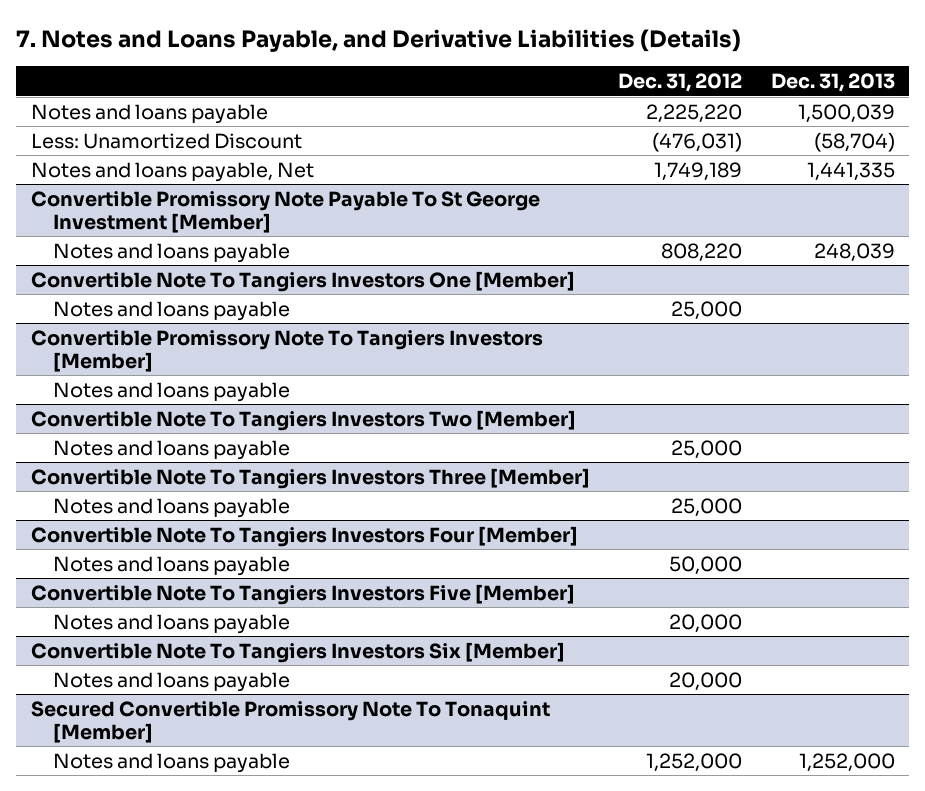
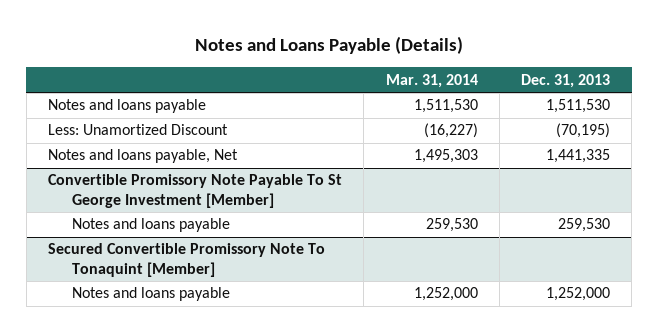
- 7. Notes and Loans Payable, and Derivative Liabilities (Details)
+ Notes and Loans Payable (Details)
- | Dec. 31, 2012 | Dec. 31, 2013
+ | Mar. 31, 2014 | Dec. 31, 2013
- Notes and loans payable | 2,225,220 | 1,500,039
- Less: Unamortized Discount | (476,031) | (58,704)
+ Notes and loans payable | 1,511,530 | 1,511,530
+ Less: Unamortized Discount | (16,227) | (70,195)
@ Convertible Promissory Note Payable To St George Investment [Member]
- Notes and loans payable | 808,220 | 248,039
- Convertible Note To Tangiers Investors One [Member]
- Notes and loans payable | 25,000 |
- Convertible Promissory Note To Tangiers Investors [Member]
- Notes and loans payable
- Convertible Note To Tangiers Investors Two [Member]
- Notes and loans payable | 25,000 |
- Convertible Note To Tangiers Investors Three [Member]
- Notes and loans payable | 25,000 |
- Convertible Note To Tangiers Investors Four [Member]
- Notes and loans payable | 50,000 |
- Convertible Note To Tangiers Investors Five [Member]
- Notes and loans payable | 20,000 |
- Convertible Note To Tangiers Investors Six [Member]
- Notes and loans payable | 20,000 |
@ Convertible Promissory Note Payable To St George Investment [Member]
+ Notes and loans payable | 259,530 | 259,530

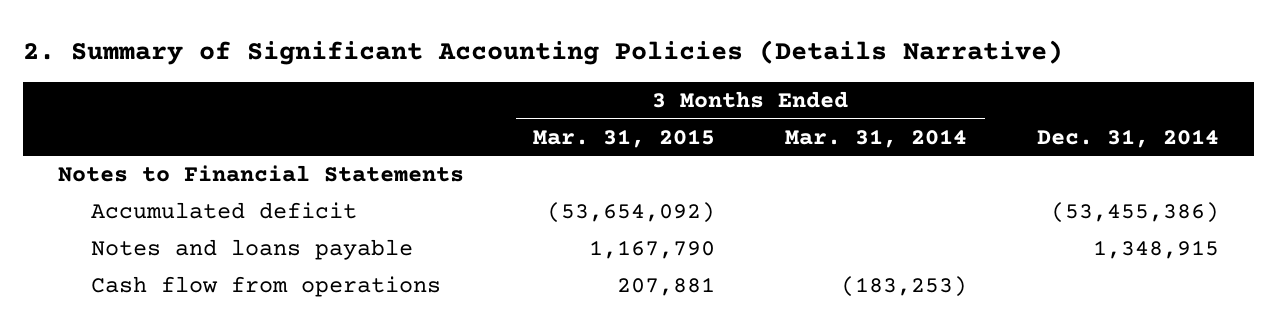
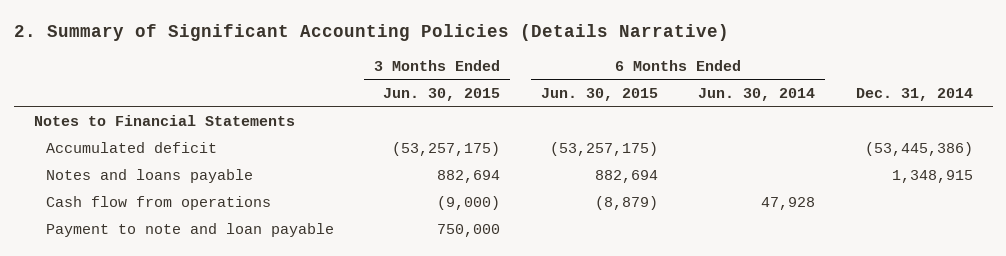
- | 3 Months Ended Mar. 31, 2015 | 3 Months Ended Mar. 31, 2014 | Dec. 31, 2014
+ | 3 Months Ended Jun. 30, 2015 | 6 Months Ended Jun. 30, 2015 | 6 Months Ended Jun. 30, 2014 | Dec. 31, 2014
- Accumulated deficit | (53,654,092) | | (53,455,386)
+ Accumulated deficit | (53,257,175) | (53,257,175) | | (53,445,386)
+ Payment to note and loan payable | 750,000 | | |

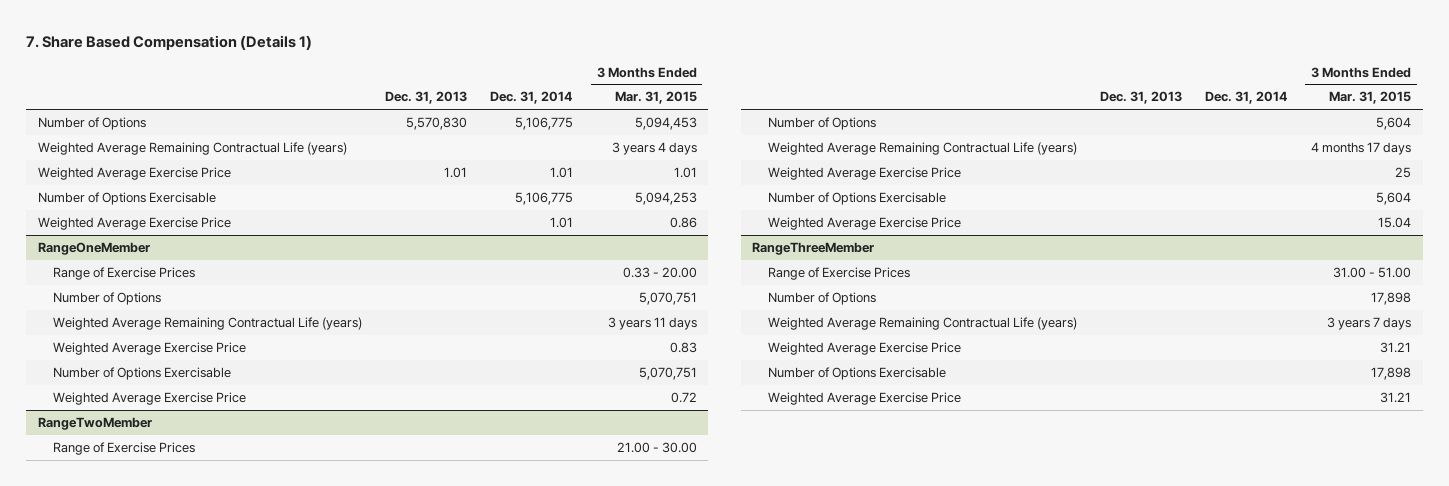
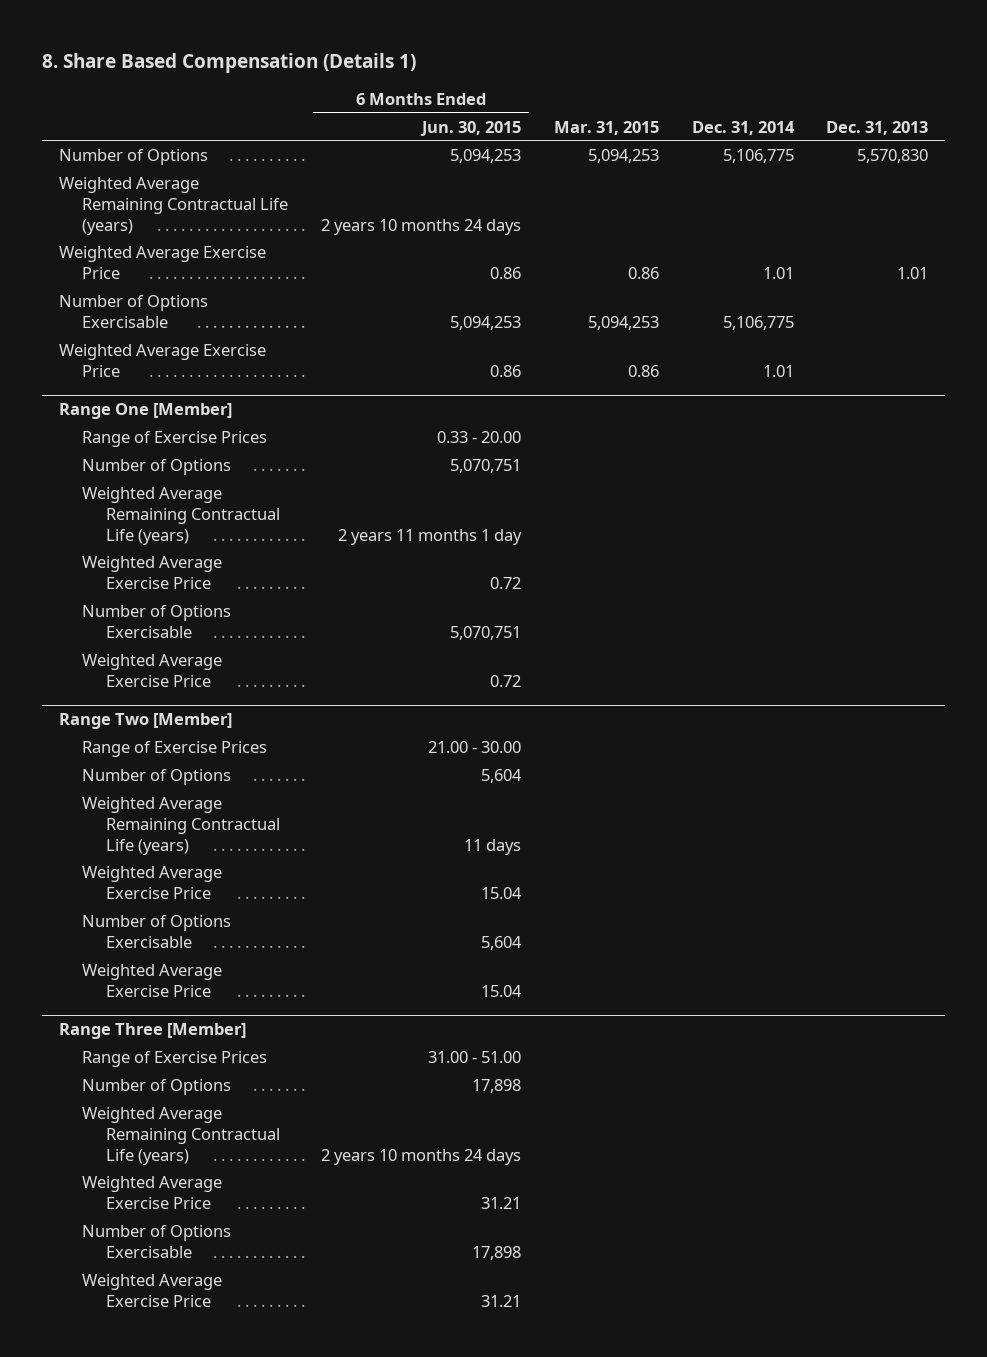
- 7. Share Based Compensation (Details 1)
+ 8. Share Based Compensation (Details 1)
- | Dec. 31, 2013 | Dec. 31, 2014 | 3 Months Ended Mar. 31, 2015
+ | 6 Months Ended Jun. 30, 2015 | Mar. 31, 2015 | Dec. 31, 2014 | Dec. 31, 2013
- RangeOneMember
+ Range One [Member]
- RangeTwoMember
+ Range Two [Member]
- RangeThreeMember
+ Range Three [Member]

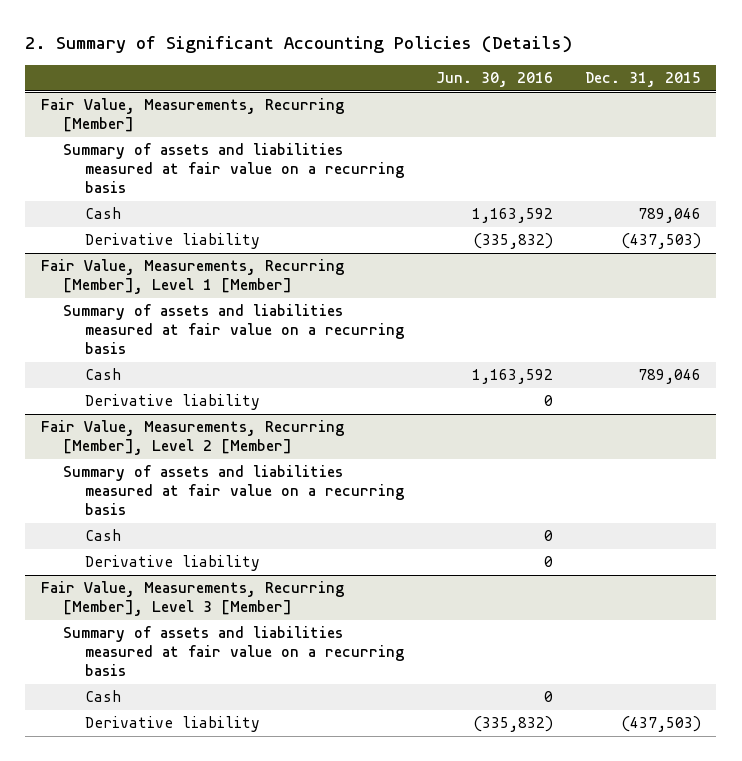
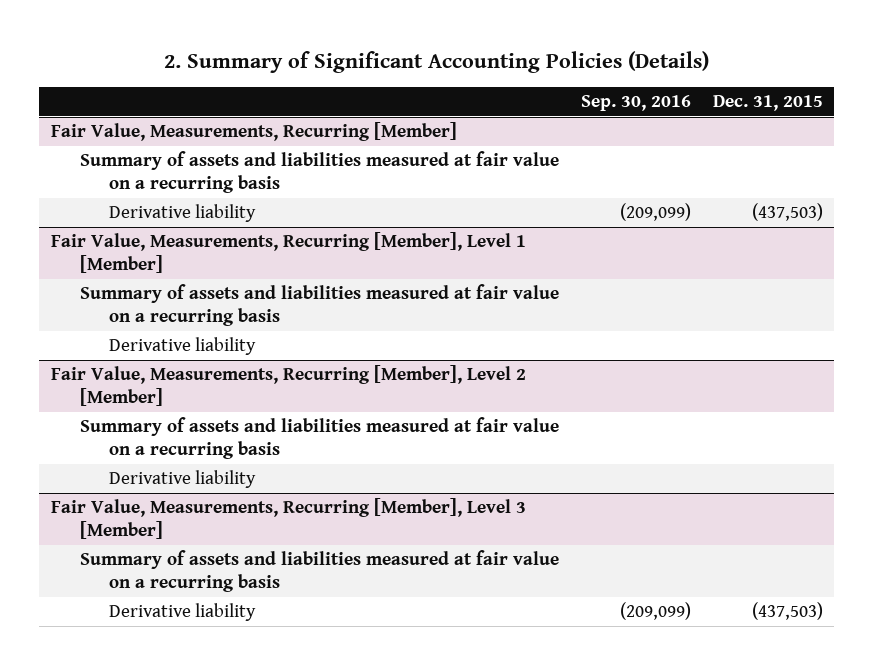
- | Jun. 30, 2016 | Dec. 31, 2015
+ | Sep. 30, 2016 | Dec. 31, 2015
@ Fair Value, Measurements, Recurring [Member]
- Cash | 1,163,592 | 789,046
@ Fair Value, Measurements, Recurring [Member], Level 1 [Member]
- Cash | 1,163,592 | 789,046
@ Fair Value, Measurements, Recurring [Member], Level 2 [Member]
- Cash | 0 |
@ Fair Value, Measurements, Recurring [Member], Level 3 [Member]
- Cash | 0 |

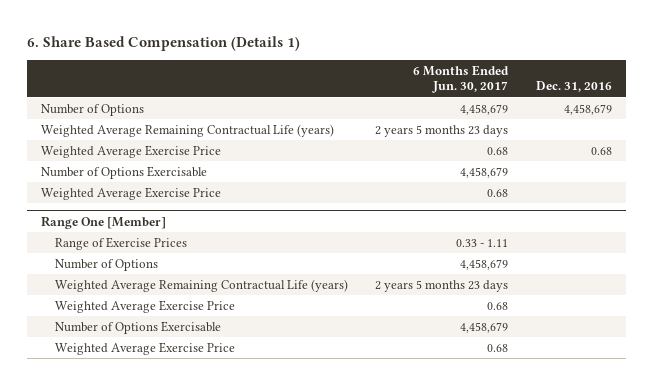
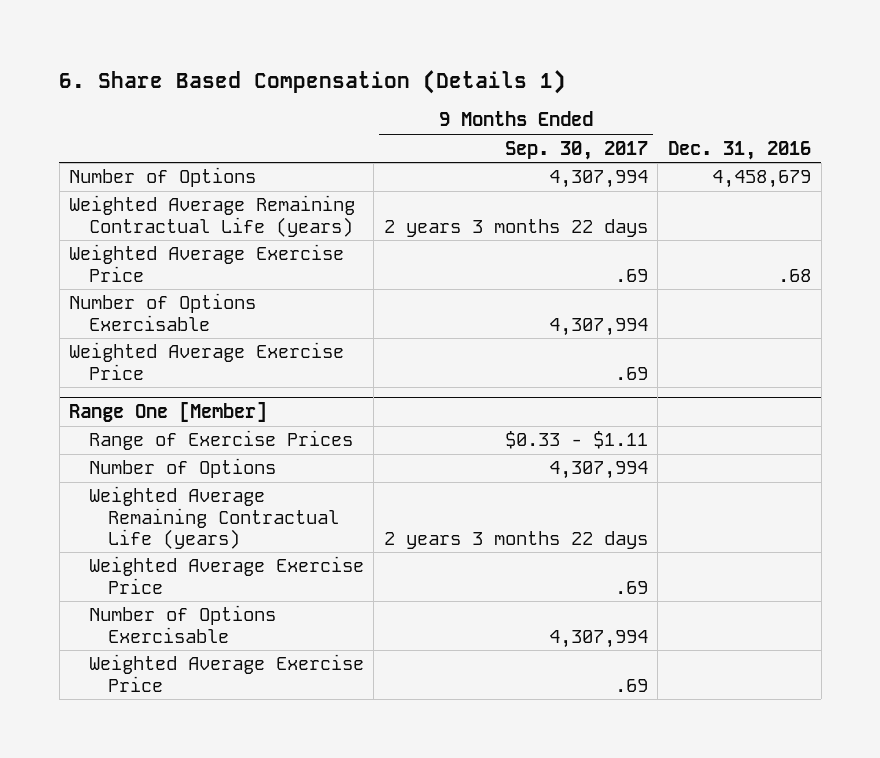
- | 6 Months Ended Jun. 30, 2017 | Dec. 31, 2016
+ | 9 Months Ended Sep. 30, 2017 | Dec. 31, 2016
- Weighted Average Exercise Price | 0.68 | 0.68
+ Weighted Average Exercise Price | .69 | .68

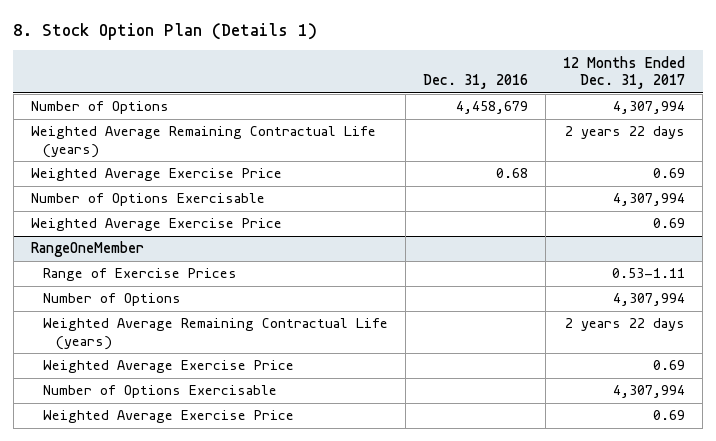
- 6. Share Based Compensation (Details 1)
+ 8. Stock Option Plan (Details 1)
- | 9 Months Ended Sep. 30, 2017 | Dec. 31, 2016
+ | Dec. 31, 2016 | 12 Months Ended Dec. 31, 2017
- Weighted Average Exercise Price | .69 | .68
+ Weighted Average Exercise Price | 0.68 | 0.69
- Range One [Member]
+ RangeOneMember

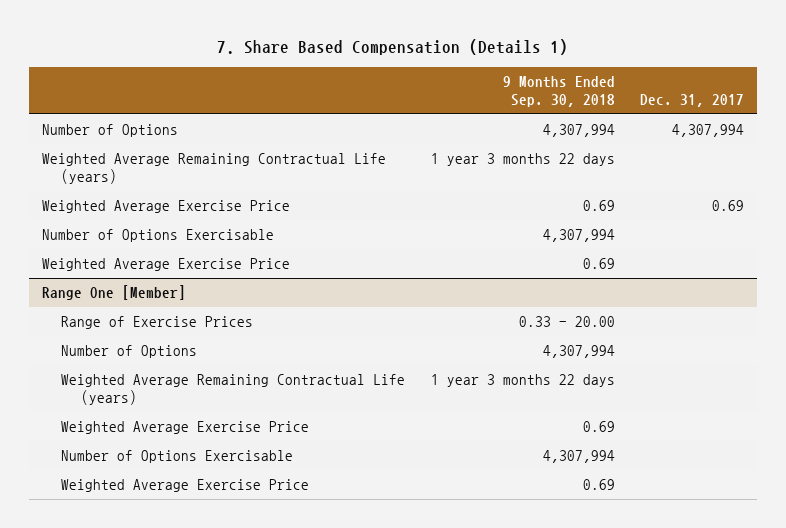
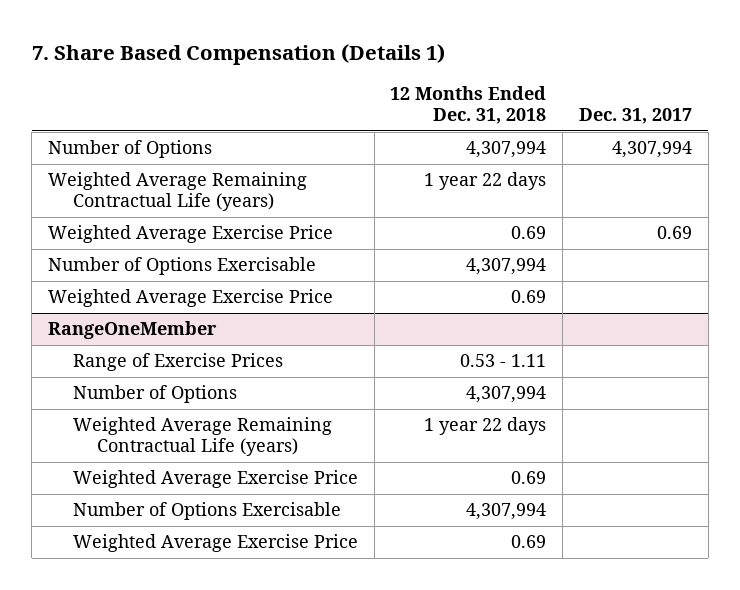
- | 9 Months Ended Sep. 30, 2018 | Dec. 31, 2017
+ | 12 Months Ended Dec. 31, 2018 | Dec. 31, 2017
- Range One [Member]
+ RangeOneMember

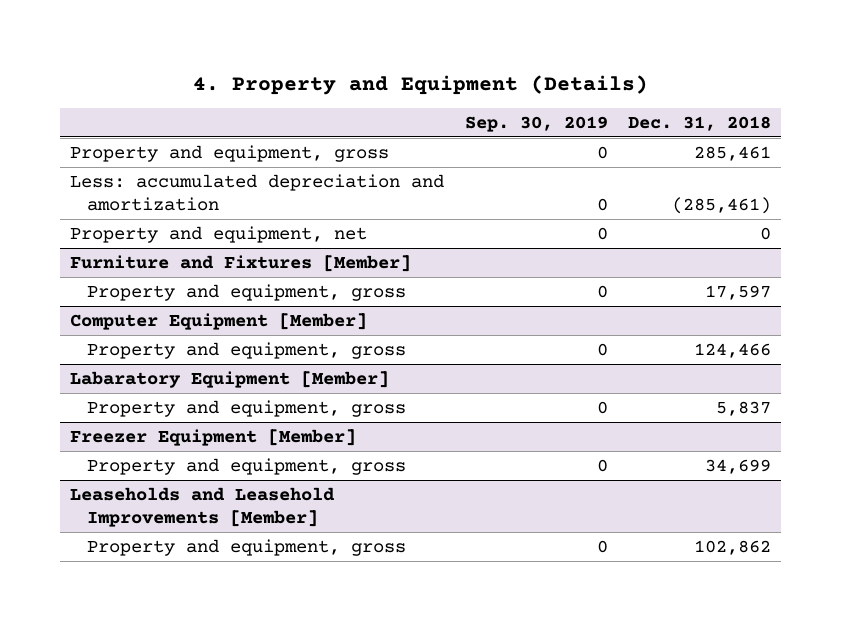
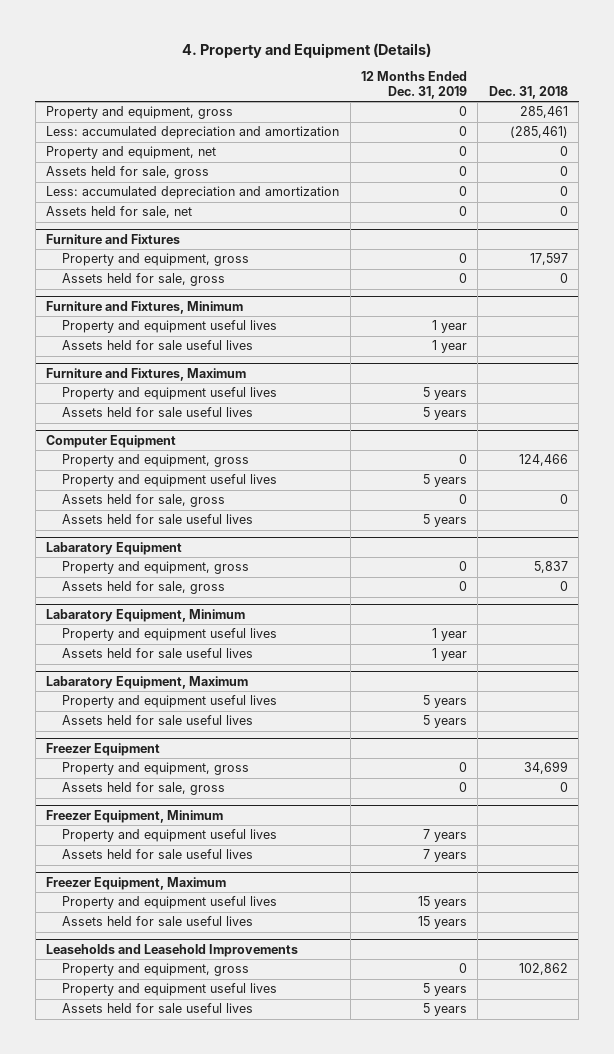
- | Sep. 30, 2019 | Dec. 31, 2018
+ | 12 Months Ended Dec. 31, 2019 | Dec. 31, 2018
- Furniture and Fixtures [Member]
+ Assets held for sale, gross | 0 | 0
+ Less: accumulated depreciation and amortization | 0 | 0
+ Assets held for sale, net | 0 | 0
+ Furniture and Fixtures
- Computer Equipment [Member]
+ Assets held for sale, gross | 0 | 0
+ Furniture and Fixtures, Minimum
+ Property and equipment useful lives | 1 year |
+ Assets held for sale useful lives | 1 year |
+ Furniture and Fixtures, Maximum
+ Property and equipment useful lives | 5 years |
+ Assets held for sale useful lives | 5 years |
+ Computer Equipment
- Labaratory Equipment [Member]
+ Property and equipment useful lives | 5 years |
+ Assets held for sale, gross | 0 | 0
+ Assets held for sale useful lives | 5 years |
+ Labaratory Equipment
- Freezer Equipment [Member]
+ Assets held for sale, gross | 0 | 0
+ Labaratory Equipment, Minimum
+ Property and equipment useful lives | 1 year |
+ Assets held for sale useful lives | 1 year |
+ Labaratory Equipment, Maximum
+ Property and equipment useful lives | 5 years |
+ Assets held for sale useful lives | 5 years |
+ Freezer Equipment
- Leaseholds and Leasehold Improvements [Member]
+ Assets held for sale, gross | 0 | 0
+ Freezer Equipment, Minimum
+ Property and equipment useful lives | 7 years |
+ Assets held for sale useful lives | 7 years |
+ Freezer Equipment, Maximum
+ Property and equipment useful lives | 15 years |
+ Assets held for sale useful lives | 15 years |
+ Leaseholds and Leasehold Improvements
+ Property and equipment useful lives | 5 years |
+ Assets held for sale useful lives | 5 years |

